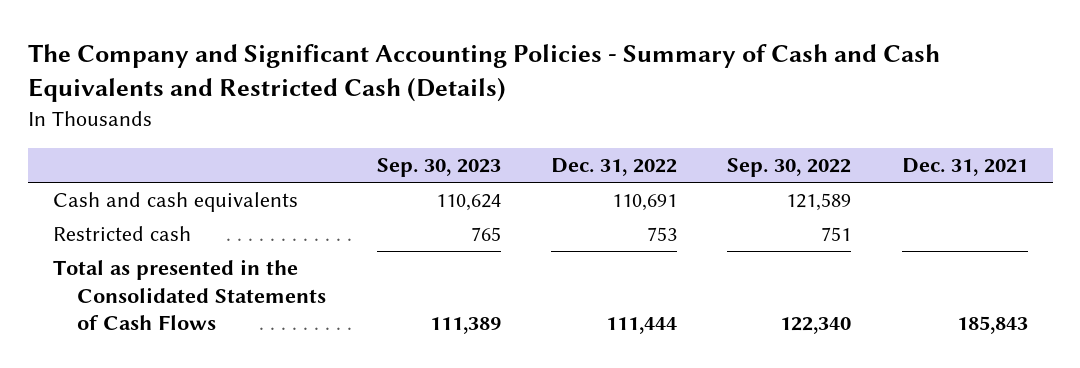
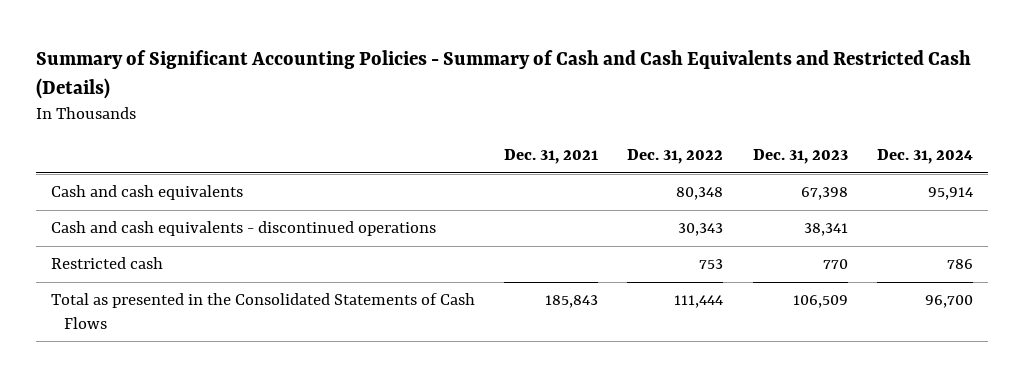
- The Company and Significant Accounting Policies - Summary of Cash and Cash Equivalents and Restricted Cash (Details)
+ Summary of Significant Accounting Policies - Summary of Cash and Cash Equivalents and Restricted Cash (Details)
- | Sep. 30, 2023 | Dec. 31, 2022 | Sep. 30, 2022 | Dec. 31, 2021
+ | Dec. 31, 2021 | Dec. 31, 2022 | Dec. 31, 2023 | Dec. 31, 2024
- Cash and cash equivalents | 110,624 | 110,691 | 121,589 |
+ Cash and cash equivalents | | 80,348 | 67,398 | 95,914
+ Cash and cash equivalents - discontinued operations | | 30,343 | 38,341 |

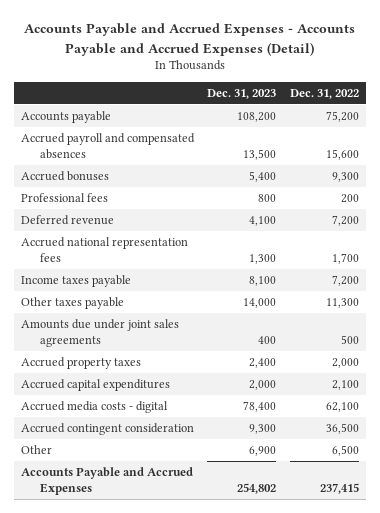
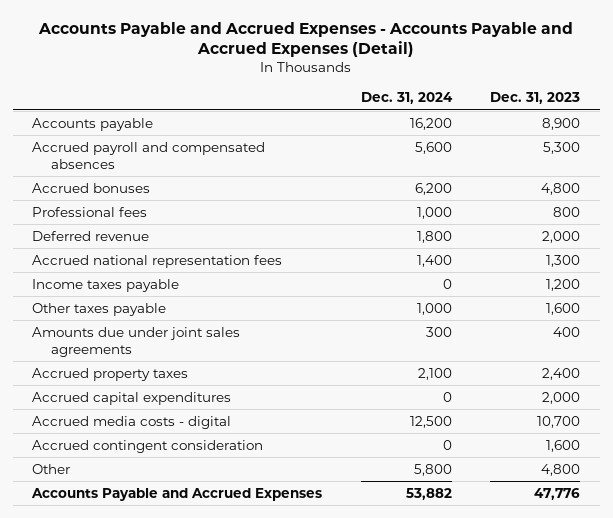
- | Dec. 31, 2023 | Dec. 31, 2022
+ | Dec. 31, 2024 | Dec. 31, 2023
- Accounts payable | 108,200 | 75,200
- Accrued payroll and compensated absences | 13,500 | 15,600
- Accrued bonuses | 5,400 | 9,300
+ Accounts payable | 16,200 | 8,900
+ Accrued payroll and compensated absences | 5,600 | 5,300
+ Accrued bonuses | 6,200 | 4,800
- Deferred revenue | 4,100 | 7,200
+ Deferred revenue | 1,800 | 2,000
- Income taxes payable | 8,100 | 7,200
- Other taxes payable | 14,000 | 11,300
+ Income taxes payable | 0 | 1,200
+ Other taxes payable | 1,000 | 1,600
- Accrued media costs - digital | 78,400 | 62,100
- Accrued contingent consideration | 9,300 | 36,500
- Other | 6,900 | 6,500
- Accounts Payable and Accrued Expenses | 254,802 | 237,415
+ Accrued media costs - digital | 12,500 | 10,700
+ Accrued contingent consideration | 0 | 1,600
+ Other | 5,800 | 4,800
+ Accounts Payable and Accrued Expenses | 53,882 | 47,776

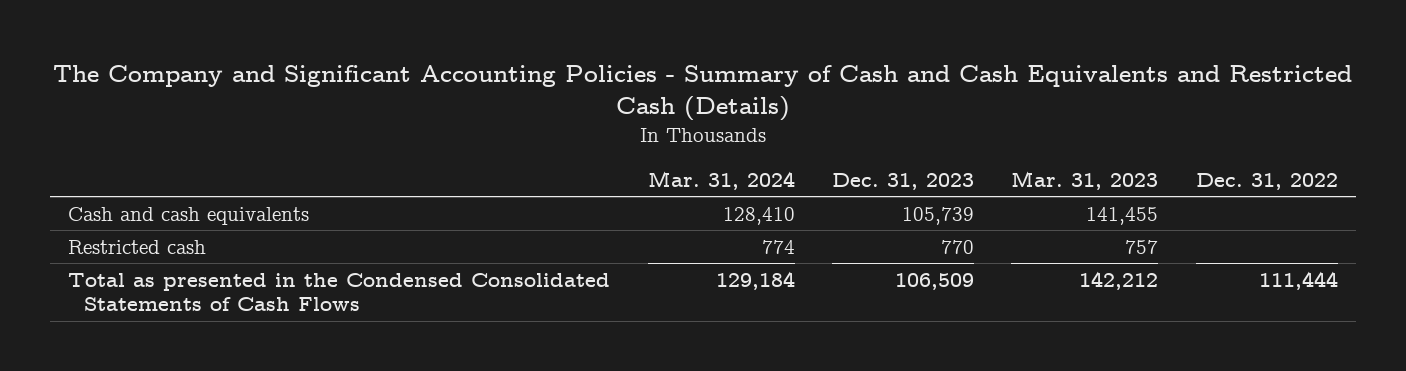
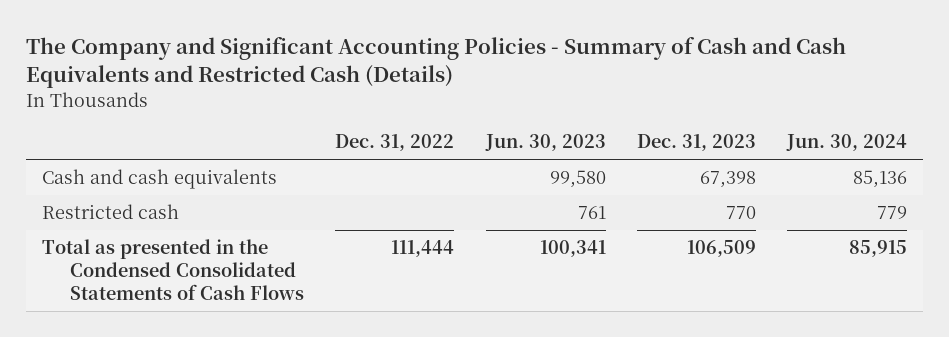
- | Mar. 31, 2024 | Dec. 31, 2023 | Mar. 31, 2023 | Dec. 31, 2022
+ | Dec. 31, 2022 | Jun. 30, 2023 | Dec. 31, 2023 | Jun. 30, 2024
- Cash and cash equivalents | 128,410 | 105,739 | 141,455 |
+ Cash and cash equivalents | | 99,580 | 67,398 | 85,136

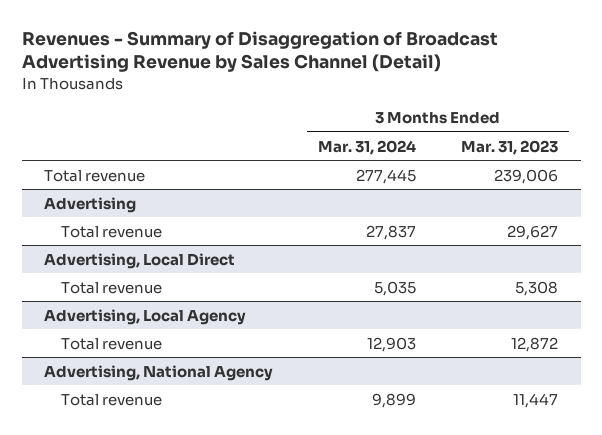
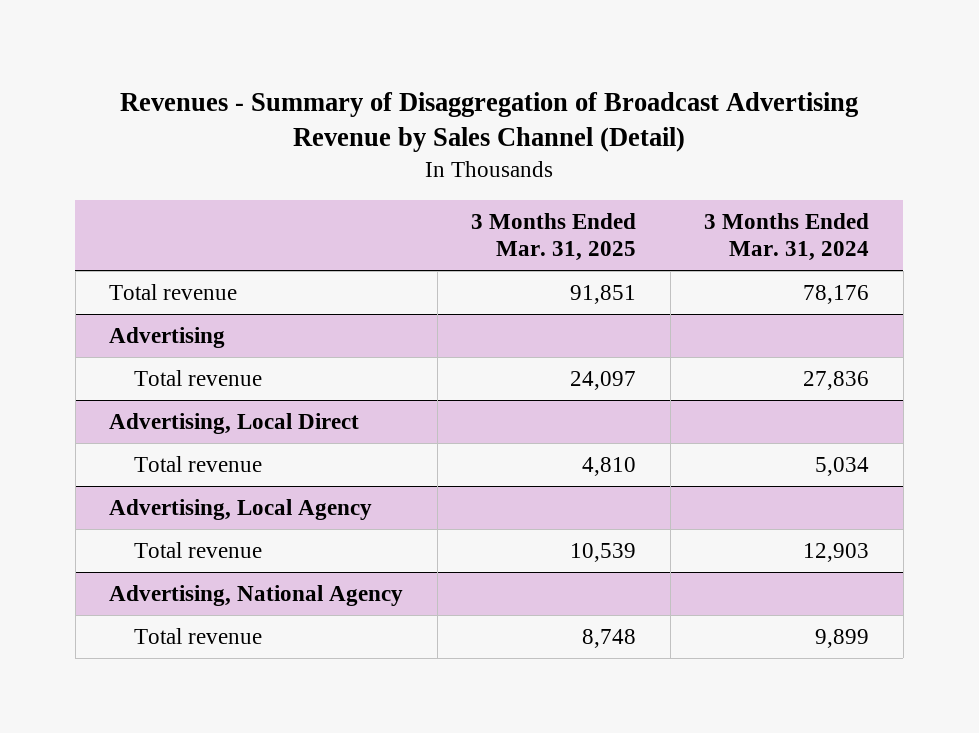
- | 3 Months Ended Mar. 31, 2024 | 3 Months Ended Mar. 31, 2023
+ | 3 Months Ended Mar. 31, 2025 | 3 Months Ended Mar. 31, 2024
- Total revenue | 277,445 | 239,006
+ Total revenue | 91,851 | 78,176
@ Advertising
- Total revenue | 27,837 | 29,627
+ Total revenue | 24,097 | 27,836
@ Advertising, Local Direct
- Total revenue | 5,035 | 5,308
+ Total revenue | 4,810 | 5,034

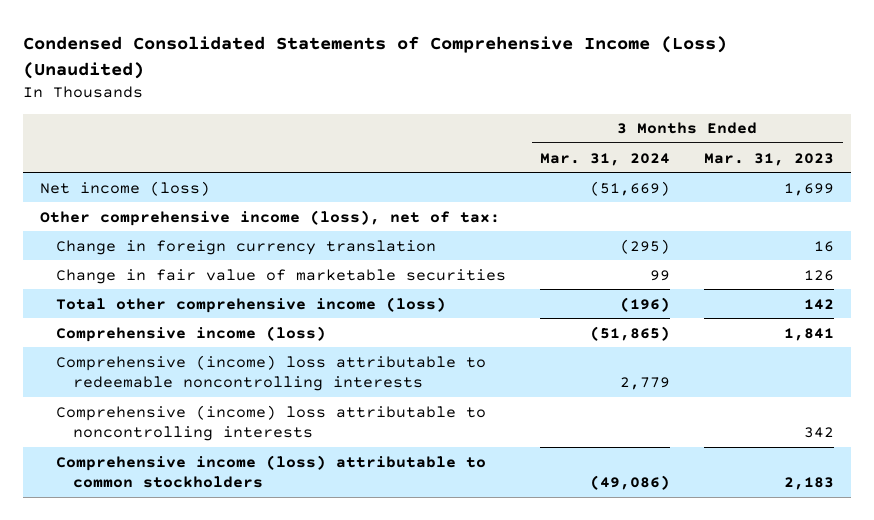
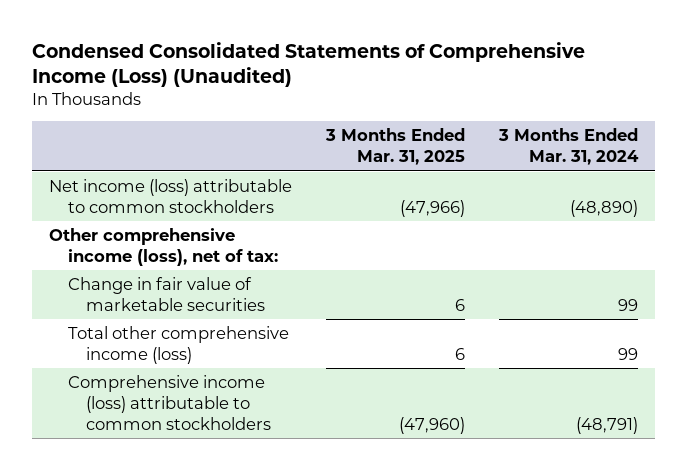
- | 3 Months Ended Mar. 31, 2024 | 3 Months Ended Mar. 31, 2023
+ | 3 Months Ended Mar. 31, 2025 | 3 Months Ended Mar. 31, 2024
- Net income (loss) | (51,669) | 1,699
+ Net income (loss) attributable to common stockholders | (47,966) | (48,890)
- Change in foreign currency translation | (295) | 16
- Total other comprehensive income (loss) | (196) | 142
- Comprehensive income (loss) | (51,865) | 1,841
- Comprehensive (income) loss attributable to redeemable noncontrolling interests | 2,779 |
- Comprehensive (income) loss attributable to noncontrolling interests | | 342
- Comprehensive income (loss) attributable to common stockholders | (49,086) | 2,183
+ Total other comprehensive income (loss) | 6 | 99
+ Comprehensive income (loss) attributable to common stockholders | (47,960) | (48,791)

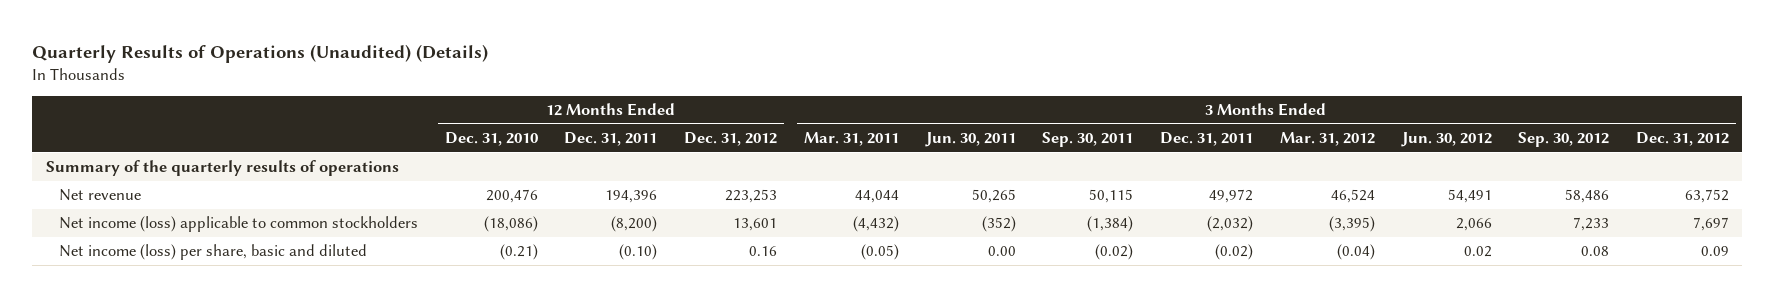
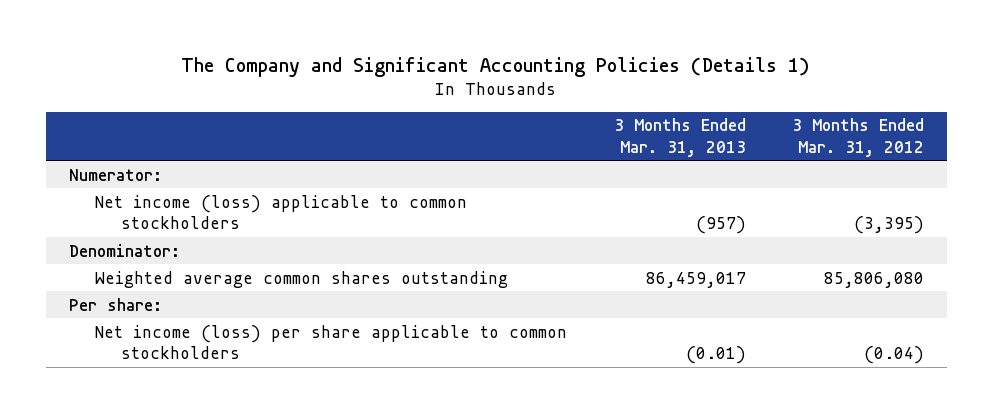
- Quarterly Results of Operations (Unaudited) (Details)
+ The Company and Significant Accounting Policies (Details 1)
- | 12 Months Ended Dec. 31, 2010 | 12 Months Ended Dec. 31, 2011 | 12 Months Ended Dec. 31, 2012 | 3 Months Ended Mar. 31, 2011 | 3 Months Ended Jun. 30, 2011 | 3 Months Ended Sep. 30, 2011 | 3 Months Ended Dec. 31, 2011 | 3 Months Ended Mar. 31, 2012 | 3 Months Ended Jun. 30, 2012 | 3 Months Ended Sep. 30, 2012 | 3 Months Ended Dec. 31, 2012
+ | 3 Months Ended Mar. 31, 2013 | 3 Months Ended Mar. 31, 2012
- Summary of the quarterly results of operations
- Net revenue | 200,476 | 194,396 | 223,253 | 44,044 | 50,265 | 50,115 | 49,972 | 46,524 | 54,491 | 58,486 | 63,752
+ Numerator:
- Net income (loss) per share, basic and diluted | (0.21) | (0.10) | 0.16 | (0.05) | 0.00 | (0.02) | (0.02) | (0.04) | 0.02 | 0.08 | 0.09
+ Denominator:
+ Weighted average common shares outstanding | 86,459,017 | 85,806,080
+ Per share:
+ Net income (loss) per share applicable to common stockholders | (0.01) | (0.04)

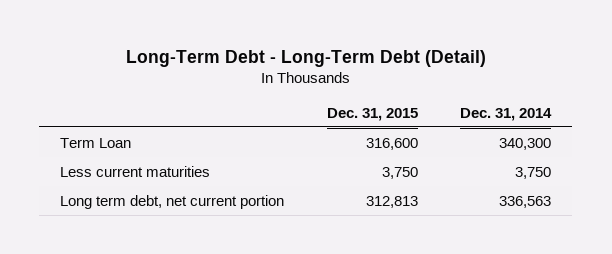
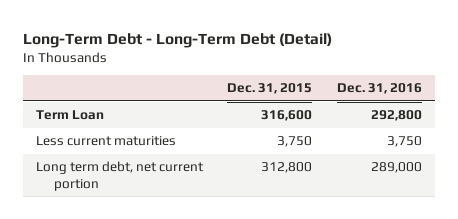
- | Dec. 31, 2015 | Dec. 31, 2014
+ | Dec. 31, 2015 | Dec. 31, 2016
- Long term debt, net current portion | 312,813 | 336,563
+ Long term debt, net current portion | 312,800 | 289,000

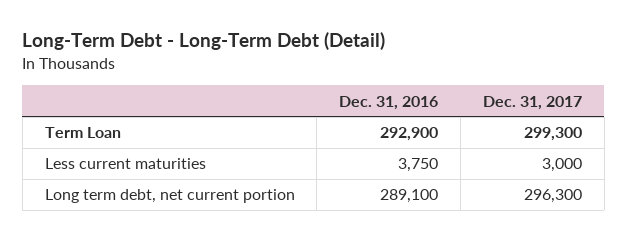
- | Dec. 31, 2015 | Dec. 31, 2016
+ | Dec. 31, 2016 | Dec. 31, 2017
- Term Loan | 316,600 | 292,800
+ Term Loan | 292,900 | 299,300
- Long term debt, net current portion | 312,800 | 289,000
+ Long term debt, net current portion | 289,100 | 296,300

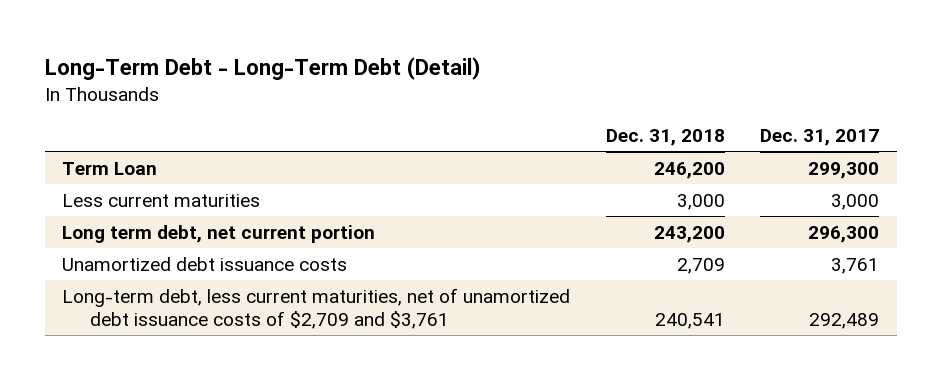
- | Dec. 31, 2016 | Dec. 31, 2017
+ | Dec. 31, 2018 | Dec. 31, 2017
+ Unamortized debt issuance costs | 2,709 | 3,761
+ Long-term debt, less current maturities, net of unamortized debt issuance costs of $2,709 and $3,761 | 240,541 | 292,489

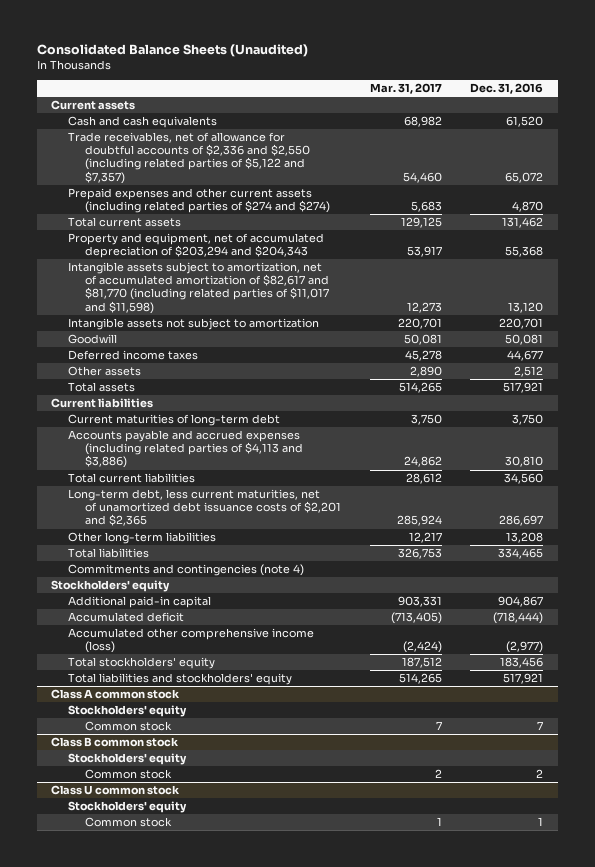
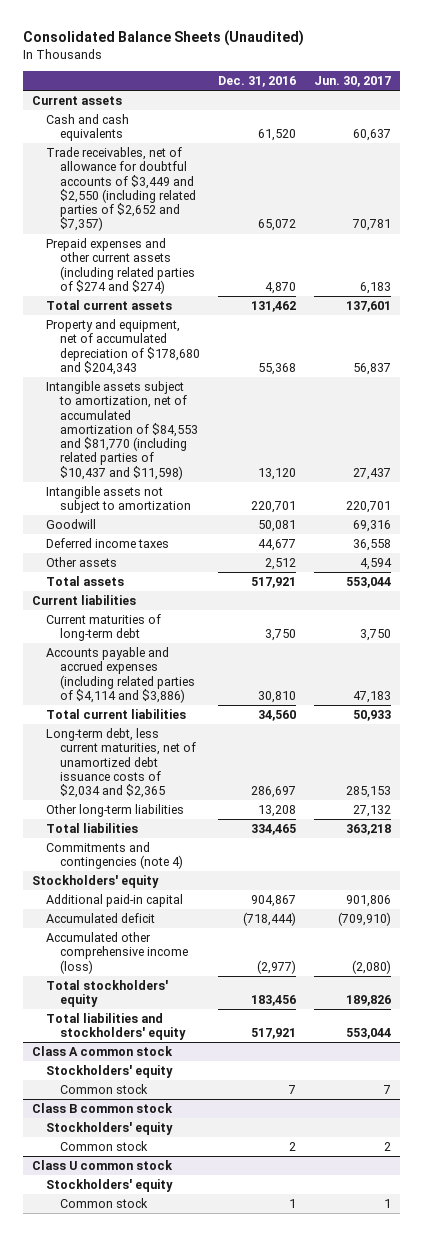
- | Mar. 31, 2017 | Dec. 31, 2016
+ | Dec. 31, 2016 | Jun. 30, 2017
- Trade receivables, net of allowance for doubtful accounts of $2,336 and $2,550 (including related parties of $5,122 and $7,357) | 54,460 | 65,072
+ Trade receivables, net of allowance for doubtful accounts of $3,449 and $2,550 (including related parties of $2,652 and $7,357) | 65,072 | 70,781
- Property and equipment, net of accumulated depreciation of $203,294 and $204,343 | 53,917 | 55,368
- Intangible assets subject to amortization, net of accumulated amortization of $82,617 and $81,770 (including related parties of $11,017 and $11,598) | 12,273 | 13,120
+ Property and equipment, net of accumulated depreciation of $178,680 and $204,343 | 55,368 | 56,837
+ Intangible assets subject to amortization, net of accumulated amortization of $84,553 and $81,770 (including related parties of $10,437 and $11,598) | 13,120 | 27,437
- Accounts payable and accrued expenses (including related parties of $4,113 and $3,886) | 24,862 | 30,810
+ Accounts payable and accrued expenses (including related parties of $4,114 and $3,886) | 30,810 | 47,183
- Long-term debt, less current maturities, net of unamortized debt issuance costs of $2,201 and $2,365 | 285,924 | 286,697
+ Long-term debt, less current maturities, net of unamortized debt issuance costs of $2,034 and $2,365 | 286,697 | 285,153

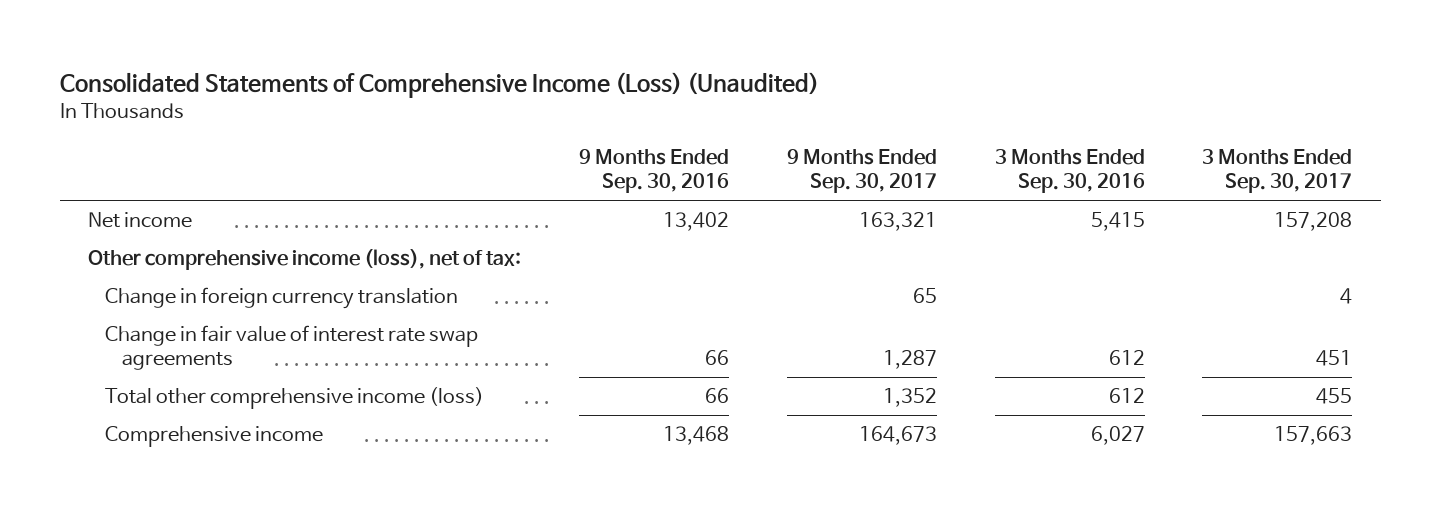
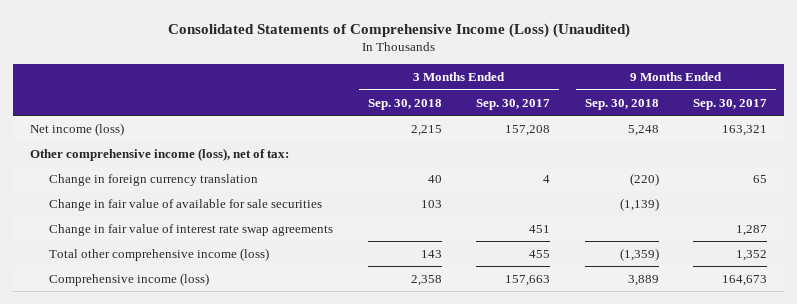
- | 9 Months Ended Sep. 30, 2016 | 9 Months Ended Sep. 30, 2017 | 3 Months Ended Sep. 30, 2016 | 3 Months Ended Sep. 30, 2017
+ | 3 Months Ended Sep. 30, 2018 | 3 Months Ended Sep. 30, 2017 | 9 Months Ended Sep. 30, 2018 | 9 Months Ended Sep. 30, 2017
- Net income | 13,402 | 163,321 | 5,415 | 157,208
+ Net income (loss) | 2,215 | 157,208 | 5,248 | 163,321
+ Change in fair value of available for sale securities | 103 | | (1,139) |
- Comprehensive income | 13,468 | 164,673 | 6,027 | 157,663
+ Comprehensive income (loss) | 2,358 | 157,663 | 3,889 | 164,673

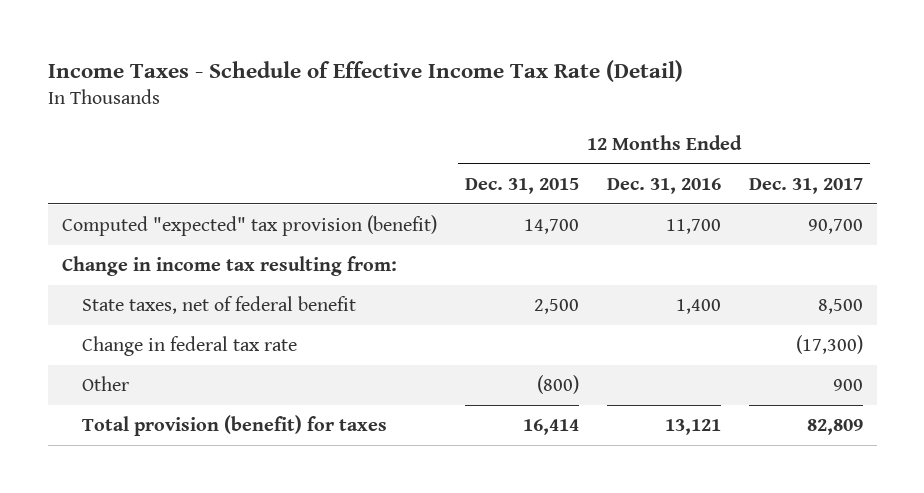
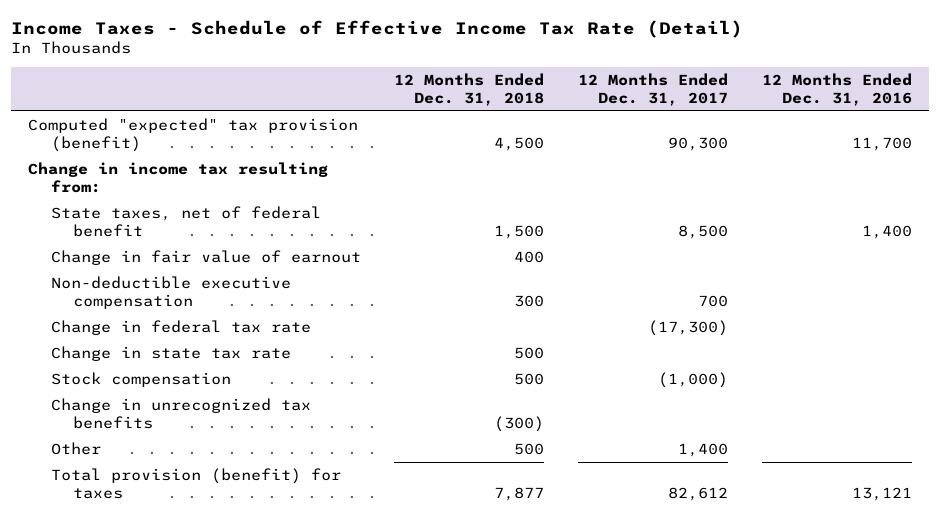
- | 12 Months Ended Dec. 31, 2015 | 12 Months Ended Dec. 31, 2016 | 12 Months Ended Dec. 31, 2017
+ | 12 Months Ended Dec. 31, 2018 | 12 Months Ended Dec. 31, 2017 | 12 Months Ended Dec. 31, 2016
- Computed "expected" tax provision (benefit) | 14,700 | 11,700 | 90,700
+ Computed "expected" tax provision (benefit) | 4,500 | 90,300 | 11,700
+ Change in fair value of earnout | 400 | |
+ Non-deductible executive compensation | 300 | 700 |
- Other | (800) | | 900
- Total provision (benefit) for taxes | 16,414 | 13,121 | 82,809
+ Change in state tax rate | 500 | |
+ Stock compensation | 500 | (1,000) |
+ Change in unrecognized tax benefits | (300) | |
+ Other | 500 | 1,400 |
+ Total provision (benefit) for taxes | 7,877 | 82,612 | 13,121

